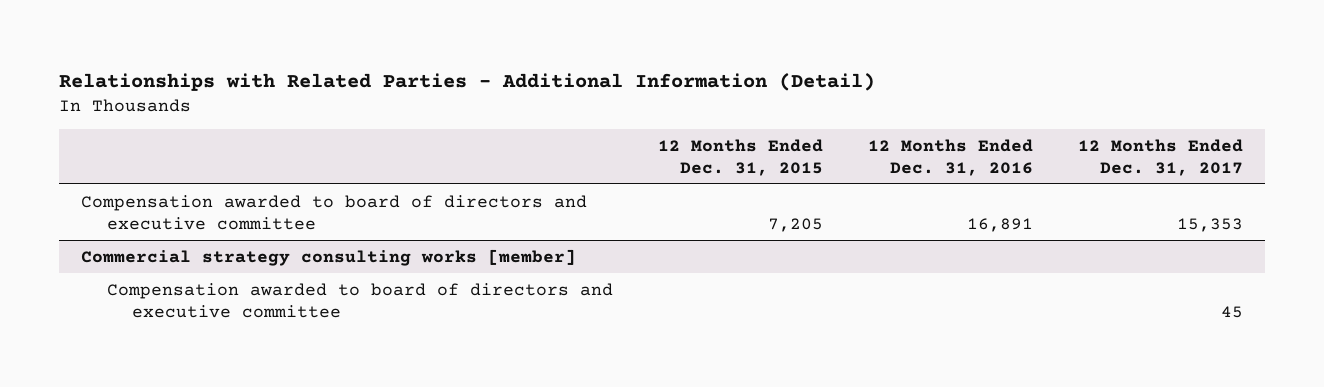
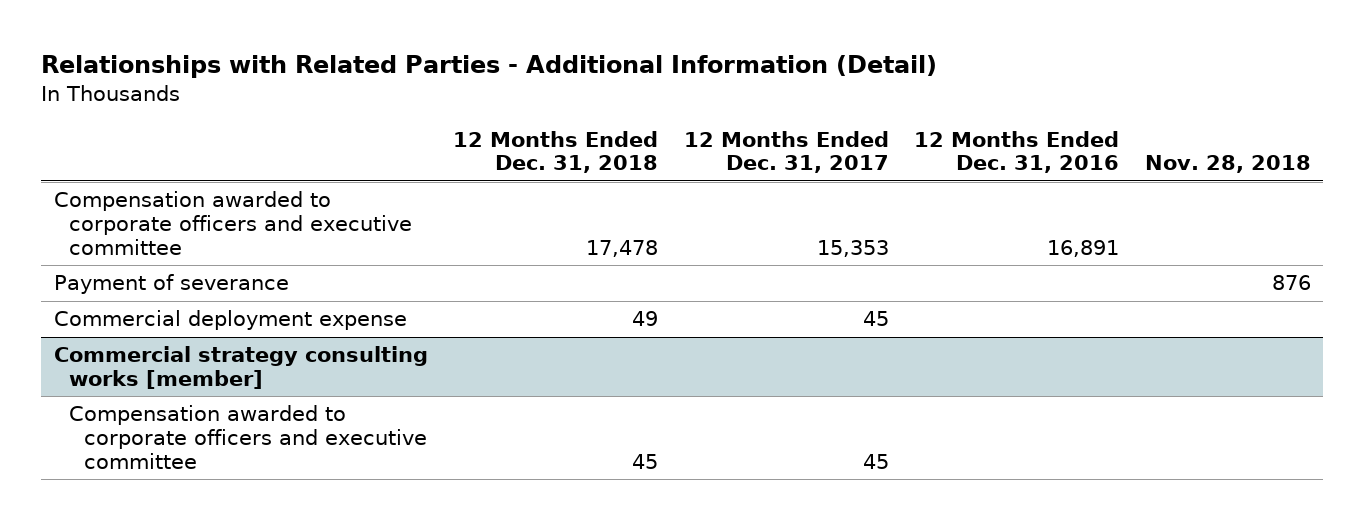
- | 12 Months Ended Dec. 31, 2015 | 12 Months Ended Dec. 31, 2016 | 12 Months Ended Dec. 31, 2017
+ | 12 Months Ended Dec. 31, 2018 | 12 Months Ended Dec. 31, 2017 | 12 Months Ended Dec. 31, 2016 | Nov. 28, 2018
- Compensation awarded to board of directors and executive committee | 7,205 | 16,891 | 15,353
+ Compensation awarded to corporate officers and executive committee | 17,478 | 15,353 | 16,891 |
+ Payment of severance | | | | 876
+ Commercial deployment expense | 49 | 45 | |
@ Commercial strategy consulting works [member]
- Compensation awarded to board of directors and executive committee | | | 45
+ Compensation awarded to corporate officers and executive committee | 45 | 45 | |

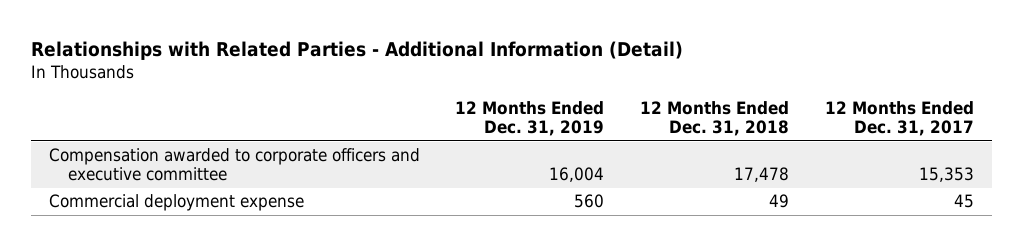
- | 12 Months Ended Dec. 31, 2018 | 12 Months Ended Dec. 31, 2017 | 12 Months Ended Dec. 31, 2016 | Nov. 28, 2018
+ | 12 Months Ended Dec. 31, 2019 | 12 Months Ended Dec. 31, 2018 | 12 Months Ended Dec. 31, 2017
- Payment of severance | | | | 876
- Commercial strategy consulting works [member]
- Compensation awarded to corporate officers and executive committee | 45 | 45 | |

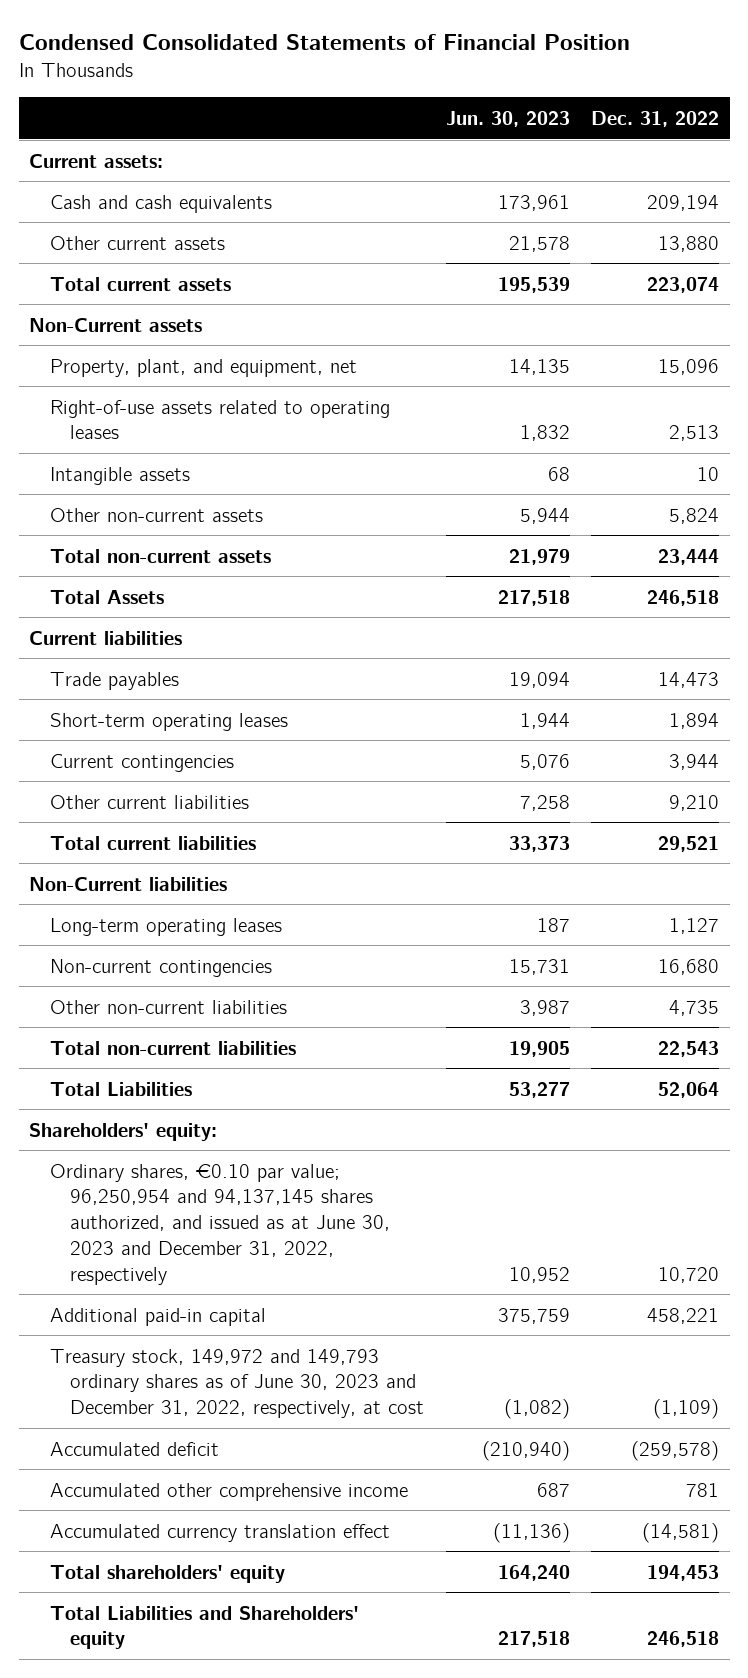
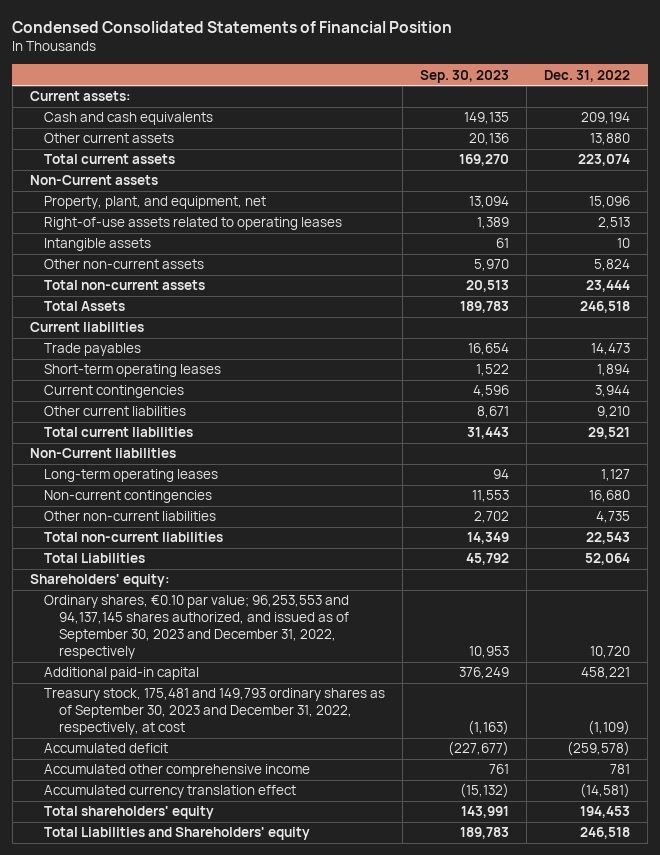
- | Jun. 30, 2023 | Dec. 31, 2022
+ | Sep. 30, 2023 | Dec. 31, 2022
- Ordinary shares, €0.10 par value; 96,250,954 and 94,137,145 shares authorized, and issued as at June 30, 2023 and December 31, 2022, respectively | 10,952 | 10,720
+ Ordinary shares, €0.10 par value; 96,253,553 and 94,137,145 shares authorized, and issued as of September 30, 2023 and December 31, 2022, respectively | 10,953 | 10,720
- Treasury stock, 149,972 and 149,793 ordinary shares as of June 30, 2023 and December 31, 2022, respectively, at cost | (1,082) | (1,109)
+ Treasury stock, 175,481 and 149,793 ordinary shares as of September 30, 2023 and December 31, 2022, respectively, at cost | (1,163) | (1,109)

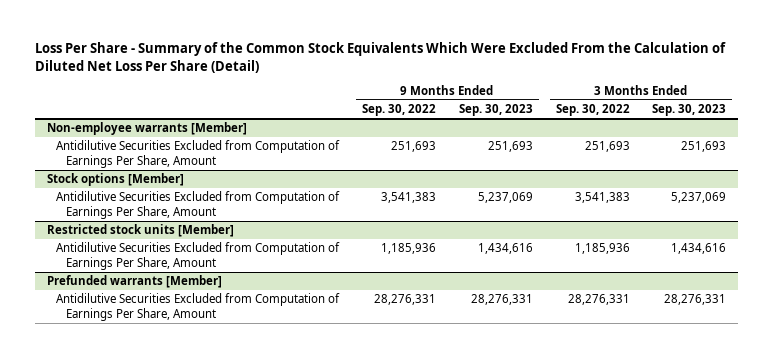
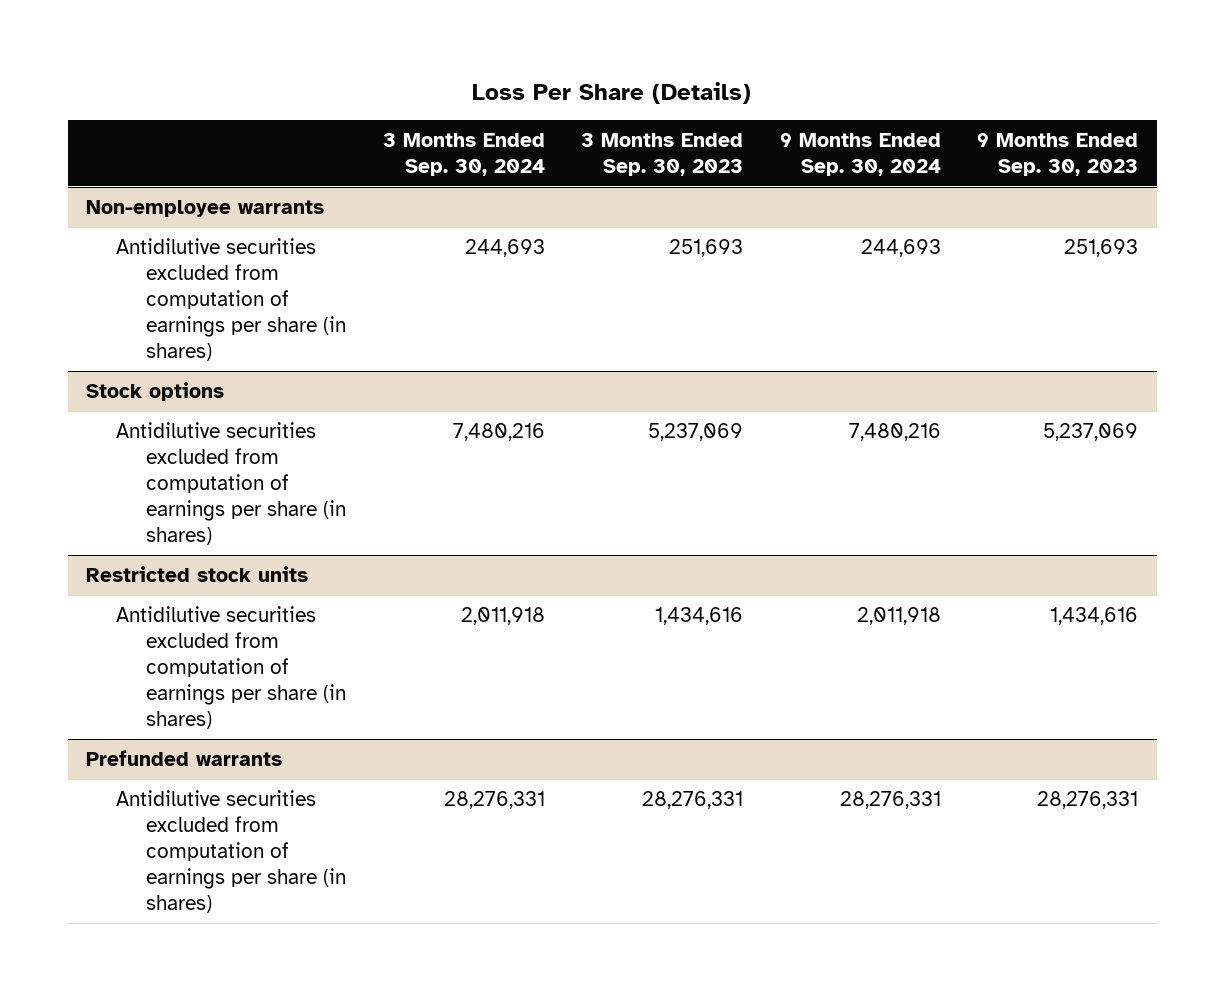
- Loss Per Share - Summary of the Common Stock Equivalents Which Were Excluded From the Calculation of Diluted Net Loss Per Share (Detail)
+ Loss Per Share (Details)
- | 9 Months Ended Sep. 30, 2022 | 9 Months Ended Sep. 30, 2023 | 3 Months Ended Sep. 30, 2022 | 3 Months Ended Sep. 30, 2023
+ | 3 Months Ended Sep. 30, 2024 | 3 Months Ended Sep. 30, 2023 | 9 Months Ended Sep. 30, 2024 | 9 Months Ended Sep. 30, 2023
- Non-employee warrants [Member]
- Antidilutive Securities Excluded from Computation of Earnings Per Share, Amount | 251,693 | 251,693 | 251,693 | 251,693
- Stock options [Member]
- Antidilutive Securities Excluded from Computation of Earnings Per Share, Amount | 3,541,383 | 5,237,069 | 3,541,383 | 5,237,069
- Restricted stock units [Member]
- Antidilutive Securities Excluded from Computation of Earnings Per Share, Amount | 1,185,936 | 1,434,616 | 1,185,936 | 1,434,616
- Prefunded warrants [Member]
- Antidilutive Securities Excluded from Computation of Earnings Per Share, Amount | 28,276,331 | 28,276,331 | 28,276,331 | 28,276,331
+ Non-employee warrants
+ Antidilutive securities excluded from computation of earnings per share (in shares) | 244,693 | 251,693 | 244,693 | 251,693
+ Stock options
+ Antidilutive securities excluded from computation of earnings per share (in shares) | 7,480,216 | 5,237,069 | 7,480,216 | 5,237,069
+ Restricted stock units
+ Antidilutive securities excluded from computation of earnings per share (in shares) | 2,011,918 | 1,434,616 | 2,011,918 | 1,434,616
+ Prefunded warrants
+ Antidilutive securities excluded from computation of earnings per share (in shares) | 28,276,331 | 28,276,331 | 28,276,331 | 28,276,331

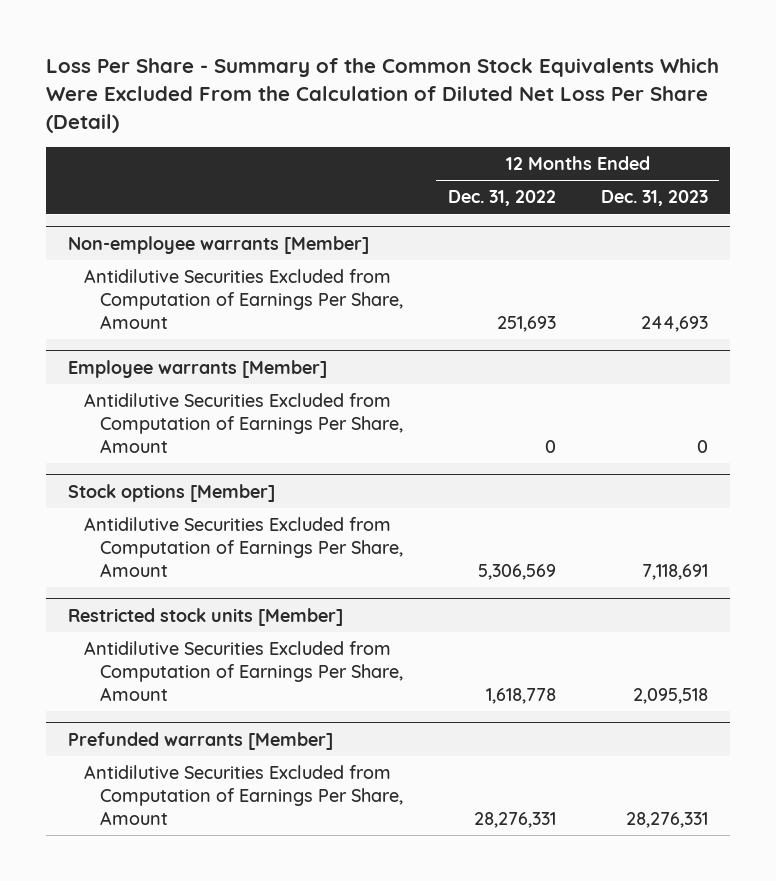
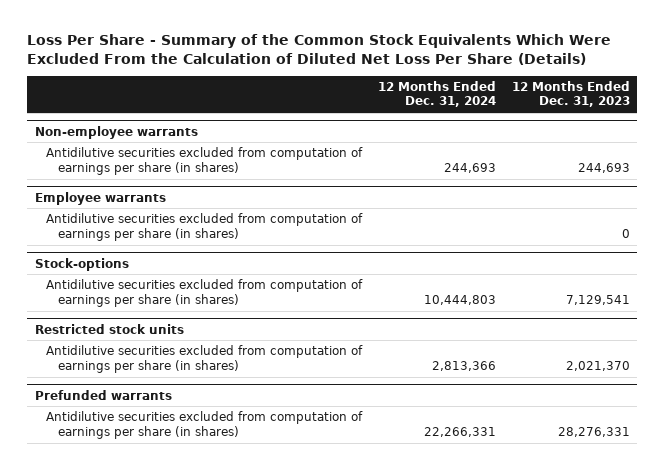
- Loss Per Share - Summary of the Common Stock Equivalents Which Were Excluded From the Calculation of Diluted Net Loss Per Share (Detail)
+ Loss Per Share - Summary of the Common Stock Equivalents Which Were Excluded From the Calculation of Diluted Net Loss Per Share (Details)
- | 12 Months Ended Dec. 31, 2022 | 12 Months Ended Dec. 31, 2023
+ | 12 Months Ended Dec. 31, 2024 | 12 Months Ended Dec. 31, 2023
- Non-employee warrants [Member]
- Antidilutive Securities Excluded from Computation of Earnings Per Share, Amount | 251,693 | 244,693
- Employee warrants [Member]
- Antidilutive Securities Excluded from Computation of Earnings Per Share, Amount | 0 | 0
- Stock options [Member]
- Antidilutive Securities Excluded from Computation of Earnings Per Share, Amount | 5,306,569 | 7,118,691
- Restricted stock units [Member]
- Antidilutive Securities Excluded from Computation of Earnings Per Share, Amount | 1,618,778 | 2,095,518
- Prefunded warrants [Member]
- Antidilutive Securities Excluded from Computation of Earnings Per Share, Amount | 28,276,331 | 28,276,331
+ Non-employee warrants
+ Antidilutive securities excluded from computation of earnings per share (in shares) | 244,693 | 244,693
+ Employee warrants
+ Antidilutive securities excluded from computation of earnings per share (in shares) | | 0
+ Stock-options
+ Antidilutive securities excluded from computation of earnings per share (in shares) | 10,444,803 | 7,129,541
+ Restricted stock units
+ Antidilutive securities excluded from computation of earnings per share (in shares) | 2,813,366 | 2,021,370
+ Prefunded warrants
+ Antidilutive securities excluded from computation of earnings per share (in shares) | 22,266,331 | 28,276,331

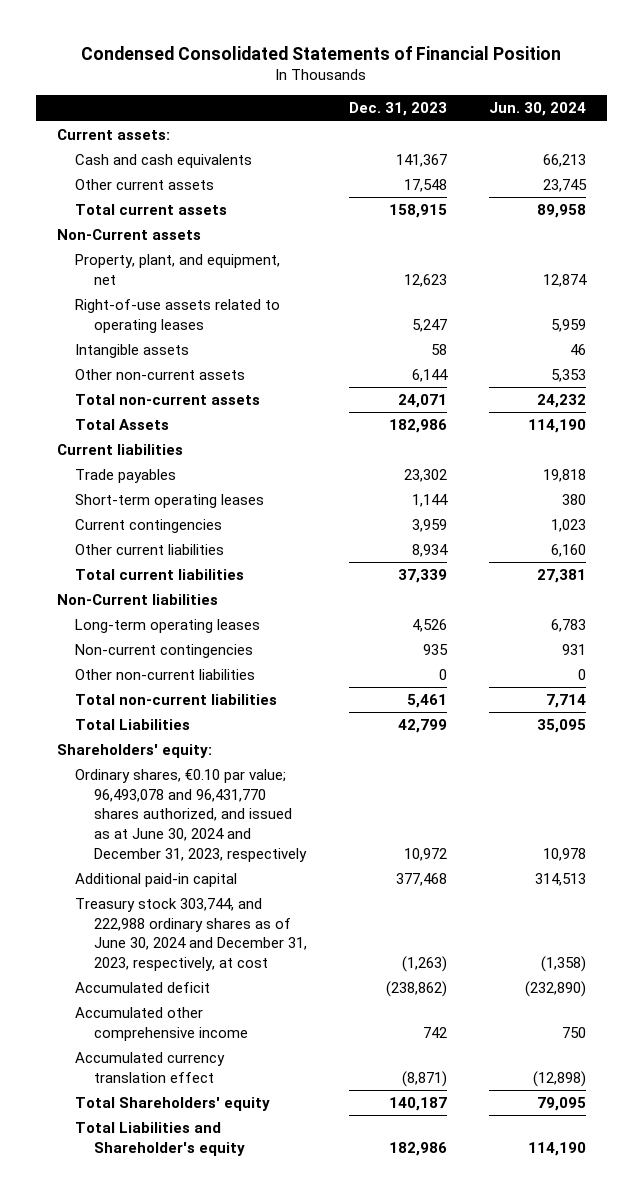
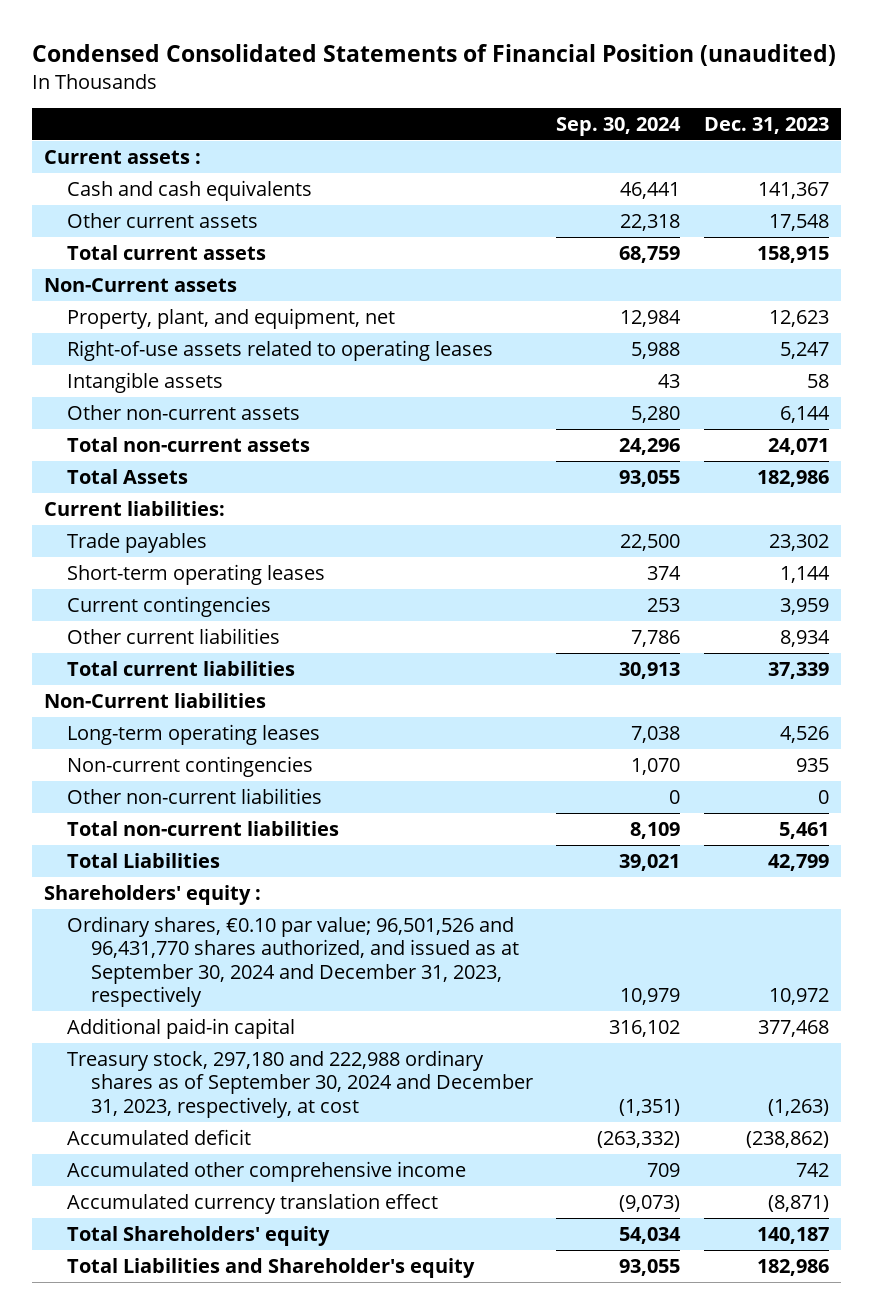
- Condensed Consolidated Statements of Financial Position
+ Condensed Consolidated Statements of Financial Position (unaudited)
- | Dec. 31, 2023 | Jun. 30, 2024
+ | Sep. 30, 2024 | Dec. 31, 2023
- Current assets:
+ Current assets :
- Current liabilities
+ Current liabilities:
- Shareholders' equity:
- Ordinary shares, €0.10 par value; 96,493,078 and 96,431,770 shares authorized, and issued as at June 30, 2024 and December 31, 2023, respectively | 10,972 | 10,978
+ Shareholders' equity :
+ Ordinary shares, €0.10 par value; 96,501,526 and 96,431,770 shares authorized, and issued as at September 30, 2024 and December 31, 2023, respectively | 10,979 | 10,972
- Treasury stock 303,744, and 222,988 ordinary shares as of June 30, 2024 and December 31, 2023, respectively, at cost | (1,263) | (1,358)
+ Treasury stock, 297,180 and 222,988 ordinary shares as of September 30, 2024 and December 31, 2023, respectively, at cost | (1,351) | (1,263)

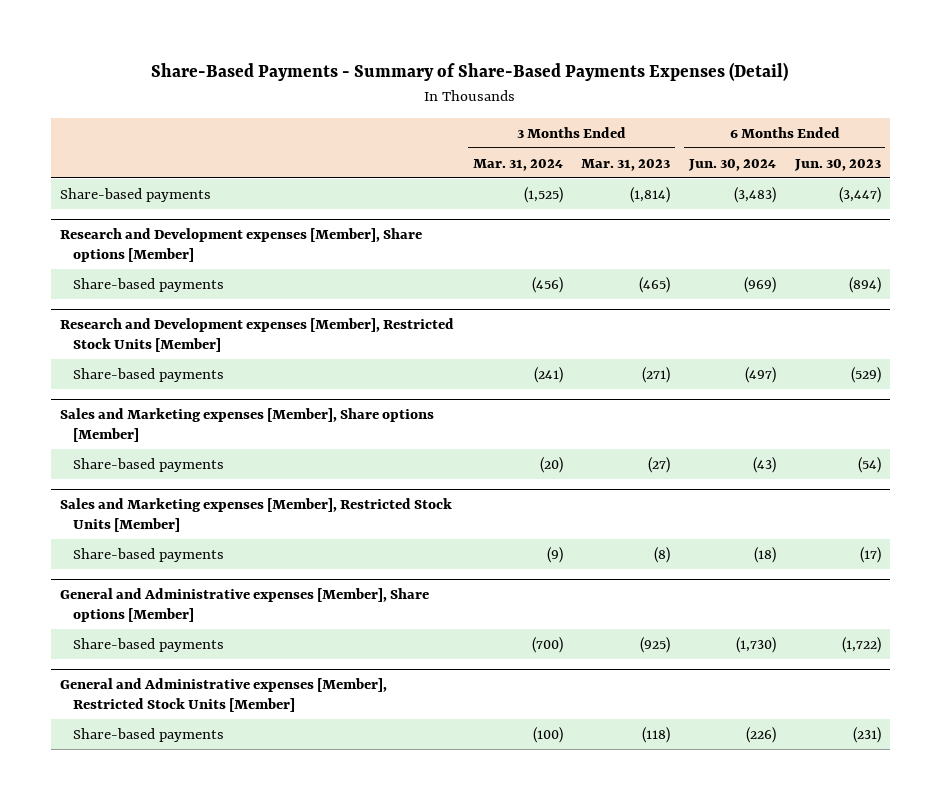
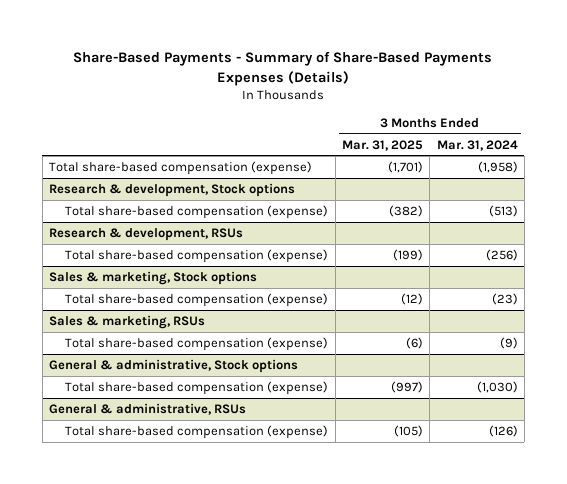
- Share-Based Payments - Summary of Share-Based Payments Expenses (Detail)
+ Share-Based Payments - Summary of Share-Based Payments Expenses (Details)
- | 3 Months Ended Mar. 31, 2024 | 3 Months Ended Mar. 31, 2023 | 6 Months Ended Jun. 30, 2024 | 6 Months Ended Jun. 30, 2023
+ | 3 Months Ended Mar. 31, 2025 | 3 Months Ended Mar. 31, 2024
- Share-based payments | (1,525) | (1,814) | (3,483) | (3,447)
- Research and Development expenses [Member], Share options [Member]
- Share-based payments | (456) | (465) | (969) | (894)
- Research and Development expenses [Member], Restricted Stock Units [Member]
- Share-based payments | (241) | (271) | (497) | (529)
- Sales and Marketing expenses [Member], Share options [Member]
- Share-based payments | (20) | (27) | (43) | (54)
- Sales and Marketing expenses [Member], Restricted Stock Units [Member]
- Share-based payments | (9) | (8) | (18) | (17)
- General and Administrative expenses [Member], Share options [Member]
- Share-based payments | (700) | (925) | (1,730) | (1,722)
- General and Administrative expenses [Member], Restricted Stock Units [Member]
- Share-based payments | (100) | (118) | (226) | (231)
+ Total share-based compensation (expense) | (1,701) | (1,958)
+ Research & development, Stock options
+ Total share-based compensation (expense) | (382) | (513)
+ Research & development, RSUs
+ Total share-based compensation (expense) | (199) | (256)
+ Sales & marketing, Stock options
+ Total share-based compensation (expense) | (12) | (23)
+ Sales & marketing, RSUs
+ Total share-based compensation (expense) | (6) | (9)
+ General & administrative, Stock options
+ Total share-based compensation (expense) | (997) | (1,030)
+ General & administrative, RSUs
+ Total share-based compensation (expense) | (105) | (126)

